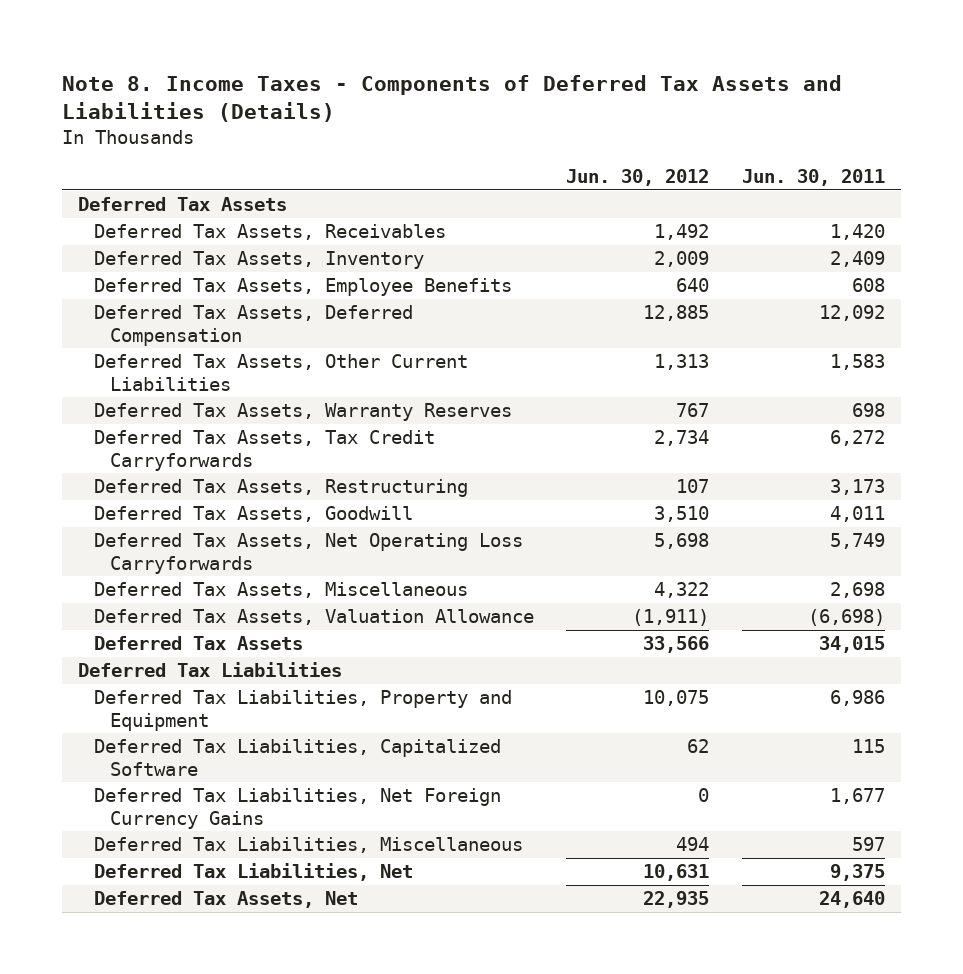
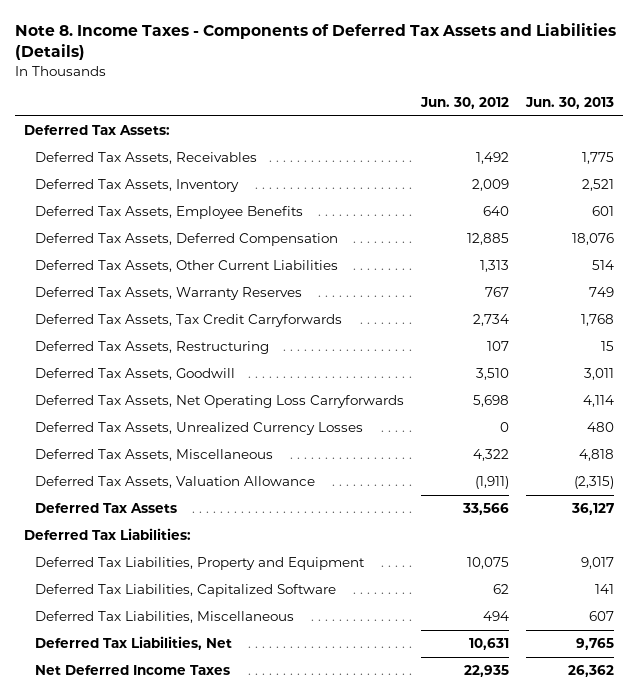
- | Jun. 30, 2012 | Jun. 30, 2011
+ | Jun. 30, 2012 | Jun. 30, 2013
- Deferred Tax Assets
+ Deferred Tax Assets:
+ Deferred Tax Assets, Unrealized Currency Losses | 0 | 480
- Deferred Tax Liabilities
+ Deferred Tax Liabilities:
- Deferred Tax Liabilities, Net Foreign Currency Gains | 0 | 1,677
- Deferred Tax Assets, Net | 22,935 | 24,640
+ Net Deferred Income Taxes | 22,935 | 26,362

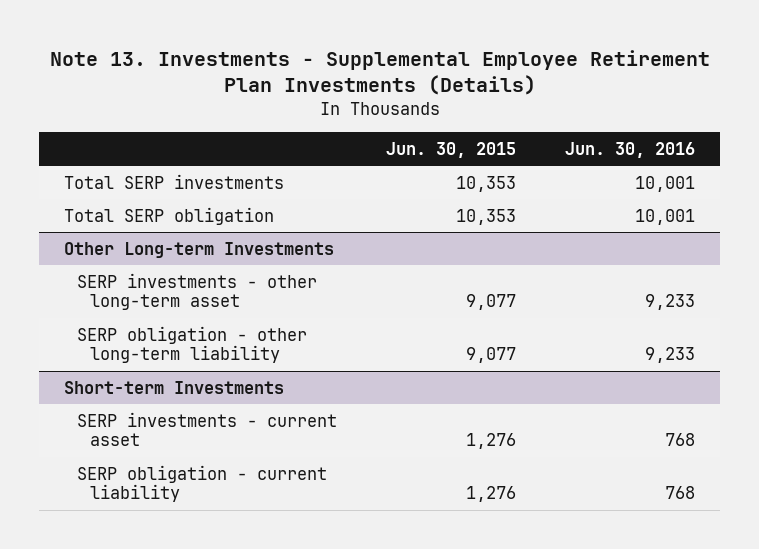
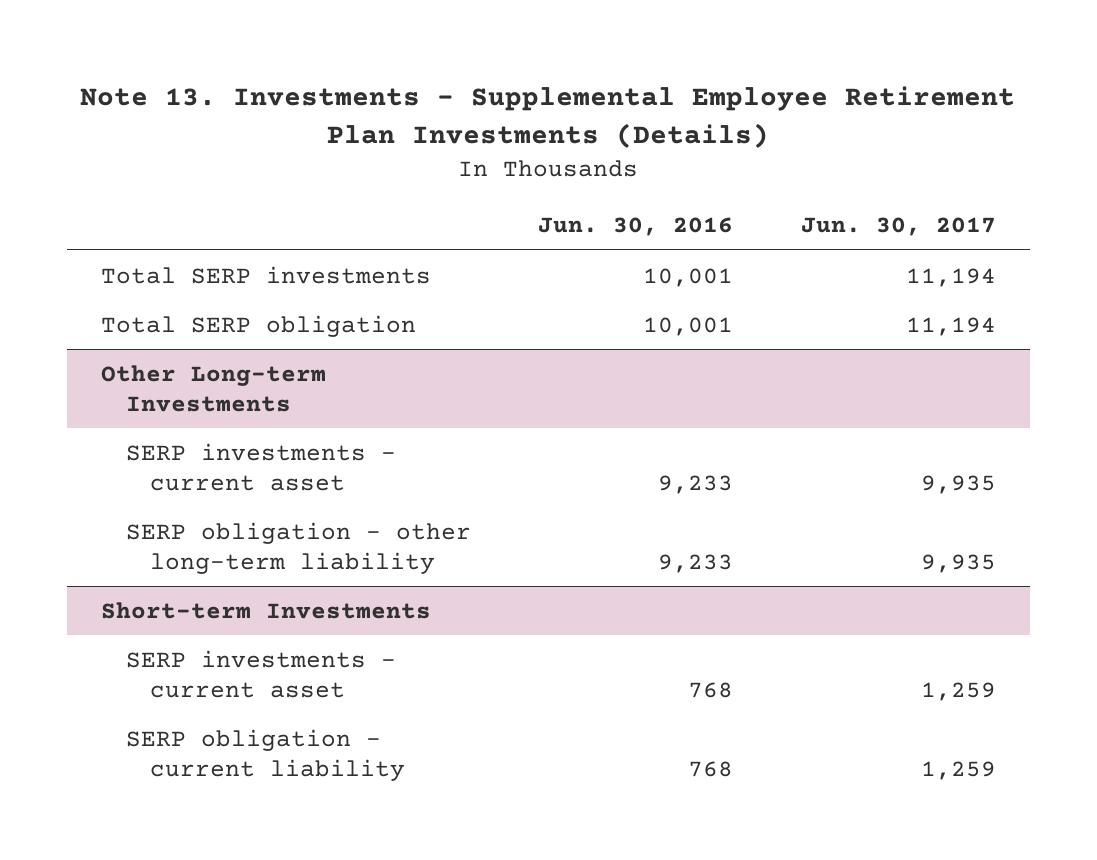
- | Jun. 30, 2015 | Jun. 30, 2016
+ | Jun. 30, 2016 | Jun. 30, 2017
@ Other Long-term Investments
- SERP investments - other long-term asset | 9,077 | 9,233
+ SERP investments - current asset | 9,233 | 9,935

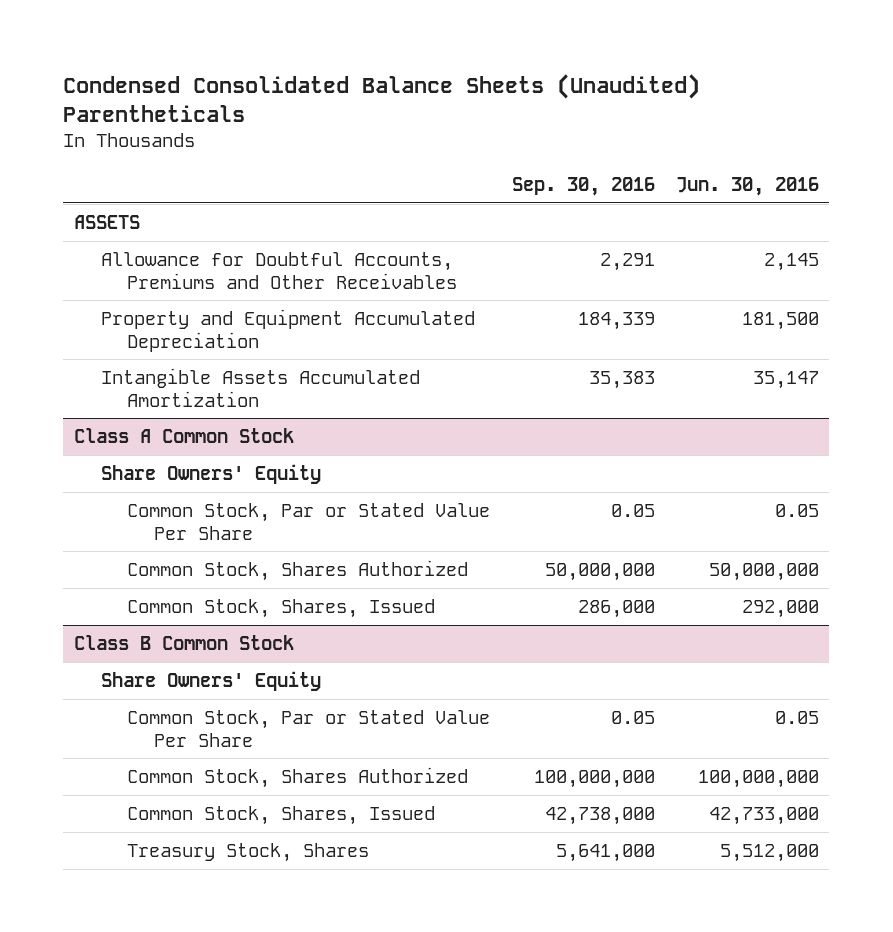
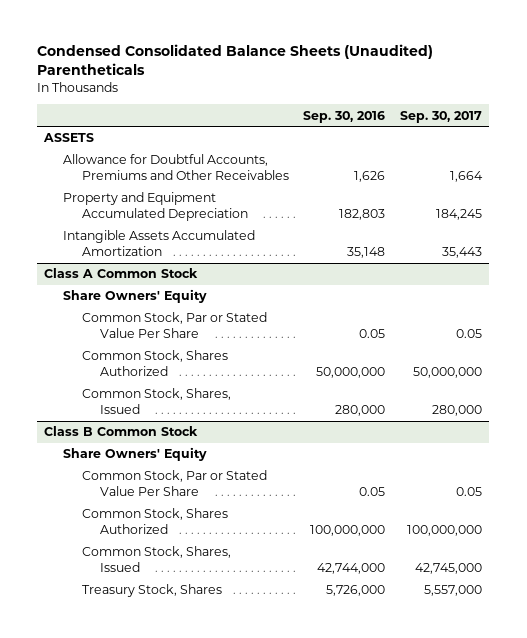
- | Sep. 30, 2016 | Jun. 30, 2016
+ | Sep. 30, 2016 | Sep. 30, 2017
- Allowance for Doubtful Accounts, Premiums and Other Receivables | 2,291 | 2,145
- Property and Equipment Accumulated Depreciation | 184,339 | 181,500
- Intangible Assets Accumulated Amortization | 35,383 | 35,147
+ Allowance for Doubtful Accounts, Premiums and Other Receivables | 1,626 | 1,664
+ Property and Equipment Accumulated Depreciation | 182,803 | 184,245
+ Intangible Assets Accumulated Amortization | 35,148 | 35,443
@ Class A Common Stock
- Common Stock, Shares, Issued | 286,000 | 292,000
+ Common Stock, Shares, Issued | 280,000 | 280,000
@ Class B Common Stock
- Common Stock, Shares, Issued | 42,738,000 | 42,733,000
- Treasury Stock, Shares | 5,641,000 | 5,512,000
+ Common Stock, Shares, Issued | 42,744,000 | 42,745,000
+ Treasury Stock, Shares | 5,726,000 | 5,557,000

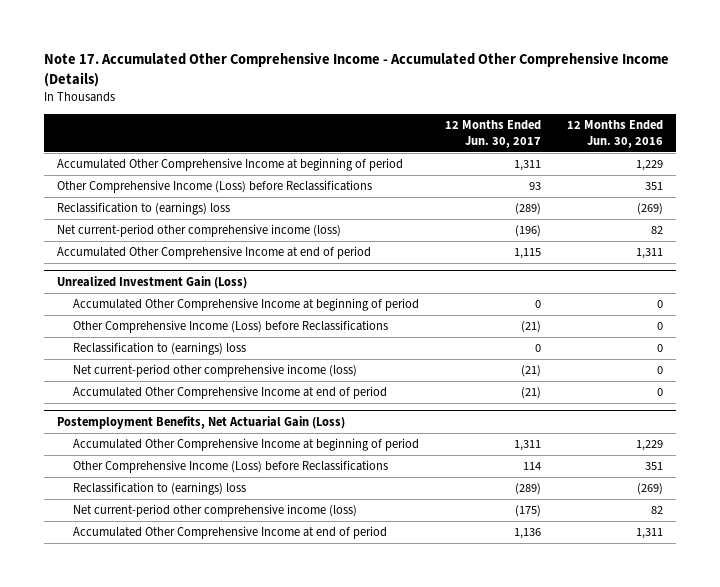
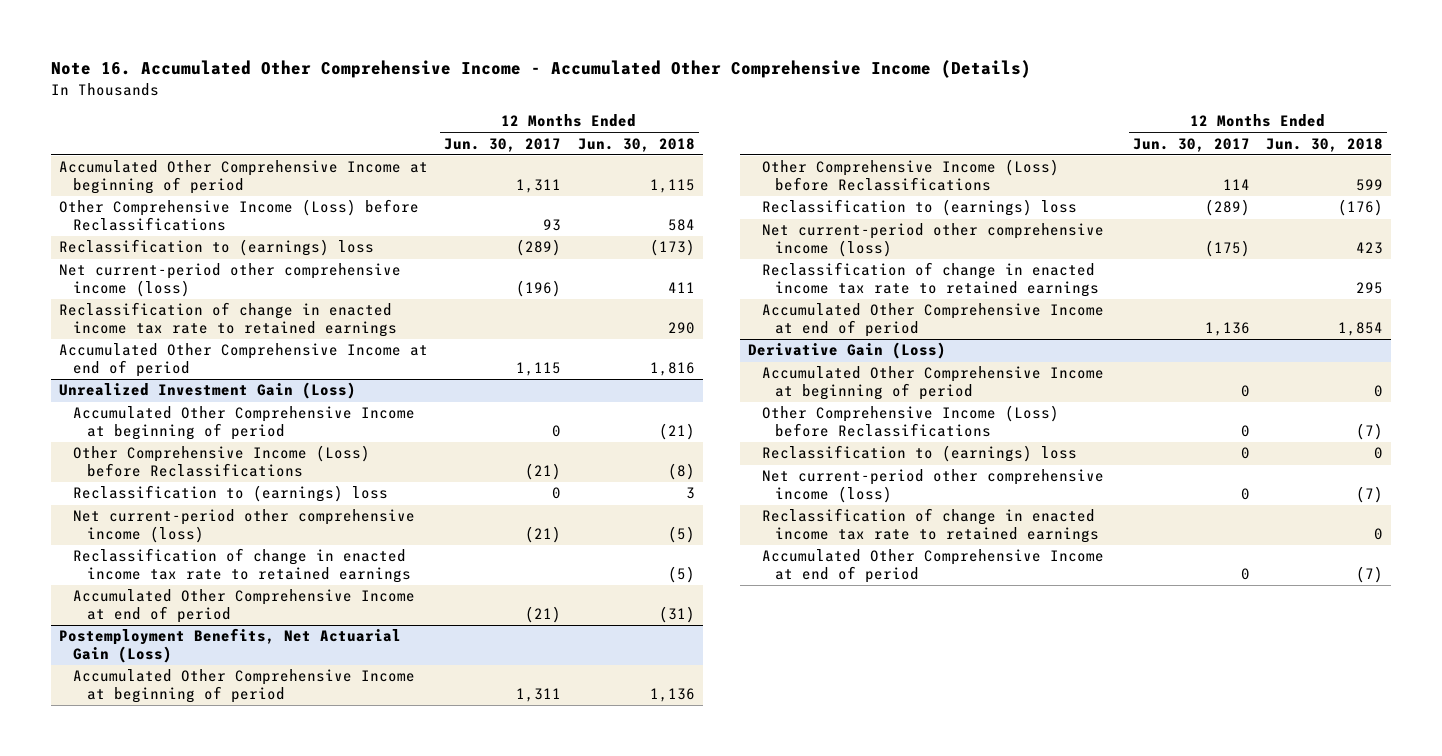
- Note 17. Accumulated Other Comprehensive Income - Accumulated Other Comprehensive Income (Details)
+ Note 16. Accumulated Other Comprehensive Income - Accumulated Other Comprehensive Income (Details)
- | 12 Months Ended Jun. 30, 2017 | 12 Months Ended Jun. 30, 2016
+ | 12 Months Ended Jun. 30, 2017 | 12 Months Ended Jun. 30, 2018
+ Reclassification of change in enacted income tax rate to retained earnings | | 290
@ Unrealized Investment Gain (Loss)
+ Reclassification of change in enacted income tax rate to retained earnings | | (5)
@ Postemployment Benefits, Net Actuarial Gain (Loss)
+ Reclassification of change in enacted income tax rate to retained earnings | | 295
+ Derivative Gain (Loss)
+ Accumulated Other Comprehensive Income at beginning of period | 0 | 0
+ Other Comprehensive Income (Loss) before Reclassifications | 0 | (7)
+ Reclassification to (earnings) loss | 0 | 0
+ Net current-period other comprehensive income (loss) | 0 | (7)
+ Reclassification of change in enacted income tax rate to retained earnings | | 0
+ Accumulated Other Comprehensive Income at end of period | 0 | (7)

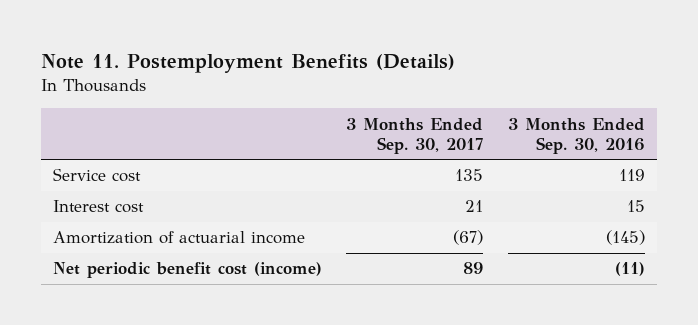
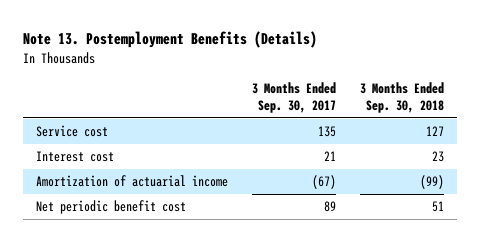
- Note 11. Postemployment Benefits (Details)
+ Note 13. Postemployment Benefits (Details)
- | 3 Months Ended Sep. 30, 2017 | 3 Months Ended Sep. 30, 2016
+ | 3 Months Ended Sep. 30, 2017 | 3 Months Ended Sep. 30, 2018
- Net periodic benefit cost (income) | 89 | (11)
+ Net periodic benefit cost | 89 | 51

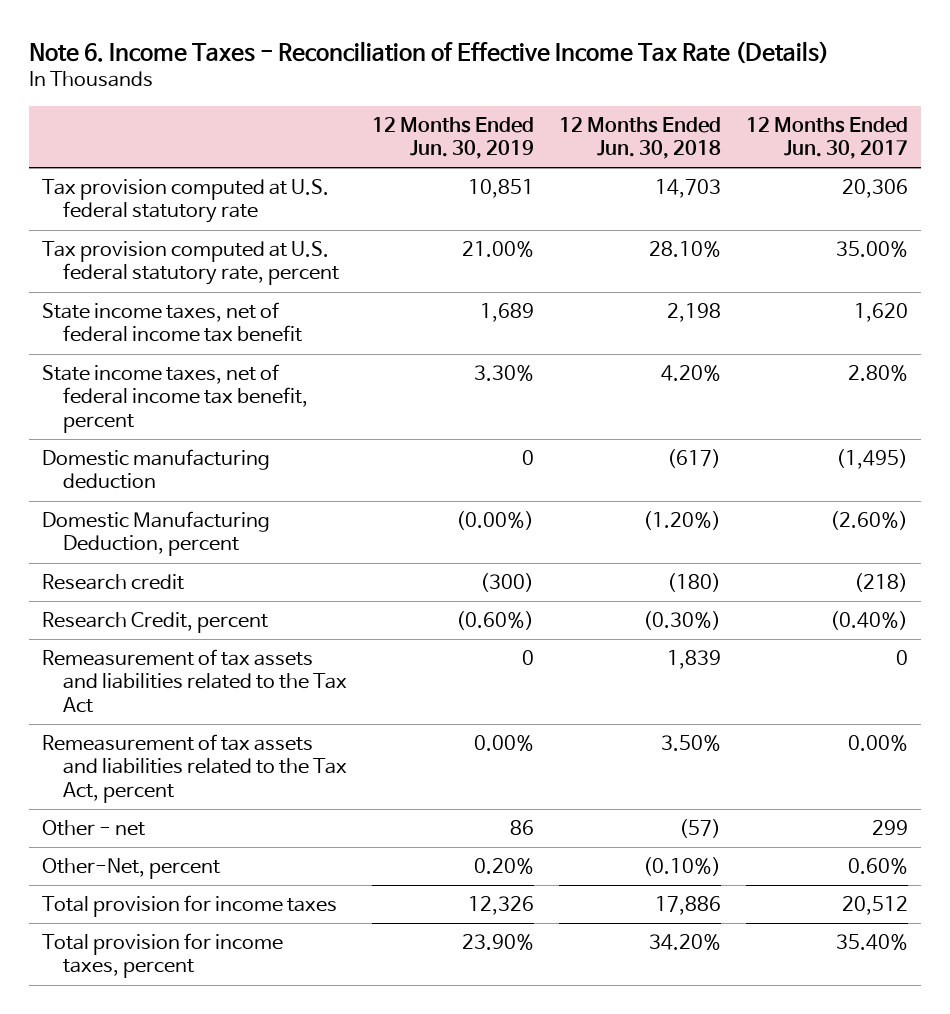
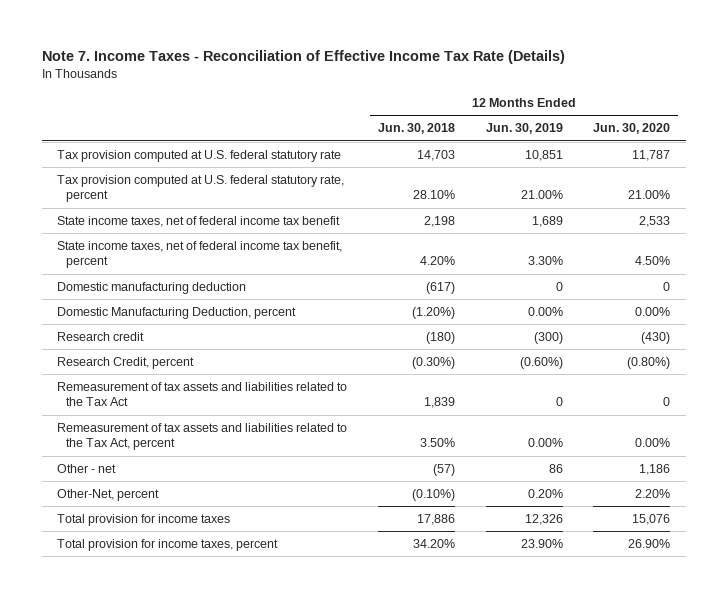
- Note 6. Income Taxes - Reconciliation of Effective Income Tax Rate (Details)
+ Note 7. Income Taxes - Reconciliation of Effective Income Tax Rate (Details)
- | 12 Months Ended Jun. 30, 2019 | 12 Months Ended Jun. 30, 2018 | 12 Months Ended Jun. 30, 2017
+ | 12 Months Ended Jun. 30, 2018 | 12 Months Ended Jun. 30, 2019 | 12 Months Ended Jun. 30, 2020
- Domestic Manufacturing Deduction, percent | (0.00%) | (1.20%) | (2.60%)
+ Domestic Manufacturing Deduction, percent | (1.20%) | 0.00% | 0.00%

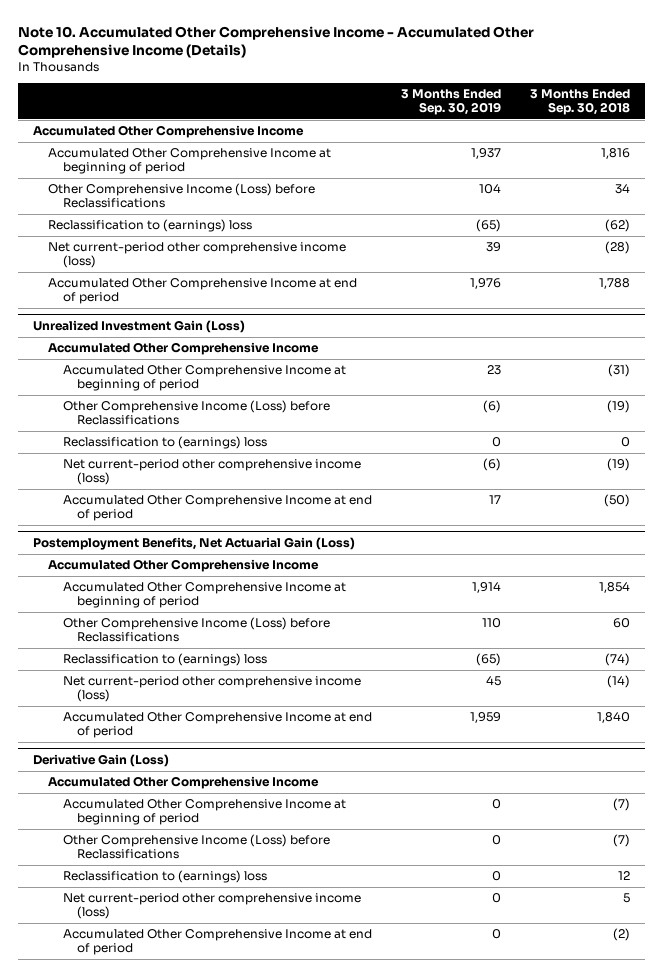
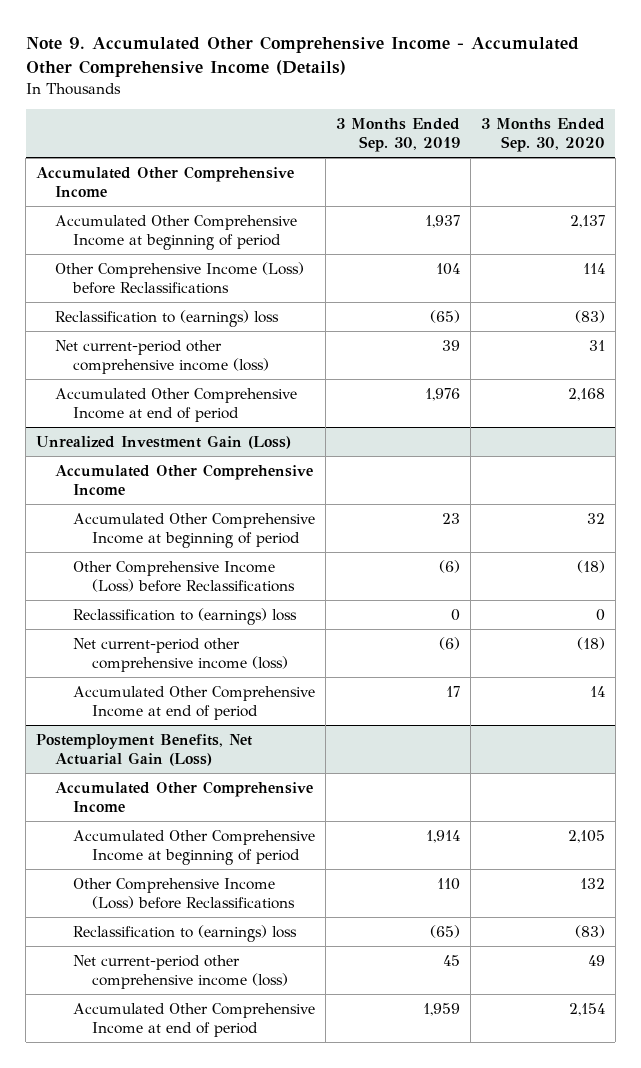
- Note 10. Accumulated Other Comprehensive Income - Accumulated Other Comprehensive Income (Details)
+ Note 9. Accumulated Other Comprehensive Income - Accumulated Other Comprehensive Income (Details)
- | 3 Months Ended Sep. 30, 2019 | 3 Months Ended Sep. 30, 2018
+ | 3 Months Ended Sep. 30, 2019 | 3 Months Ended Sep. 30, 2020
- Derivative Gain (Loss)
- Accumulated Other Comprehensive Income
- Accumulated Other Comprehensive Income at beginning of period | 0 | (7)
- Other Comprehensive Income (Loss) before Reclassifications | 0 | (7)
- Reclassification to (earnings) loss | 0 | 12
- Net current-period other comprehensive income (loss) | 0 | 5
- Accumulated Other Comprehensive Income at end of period | 0 | (2)

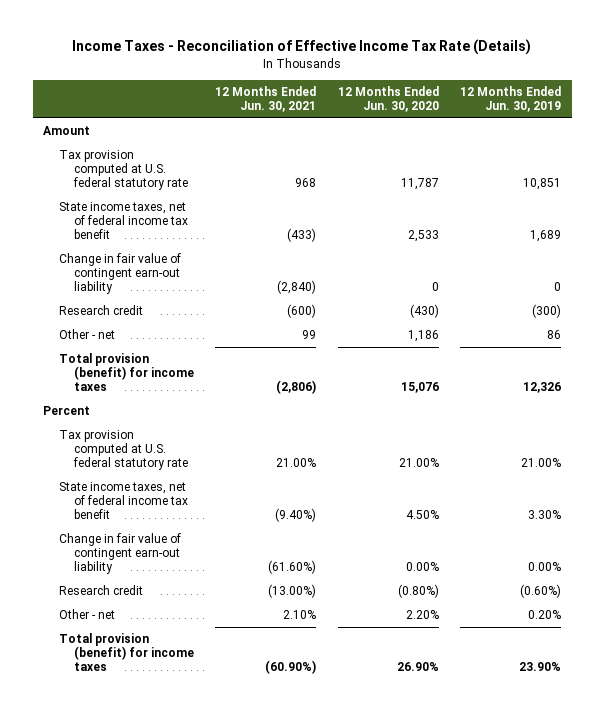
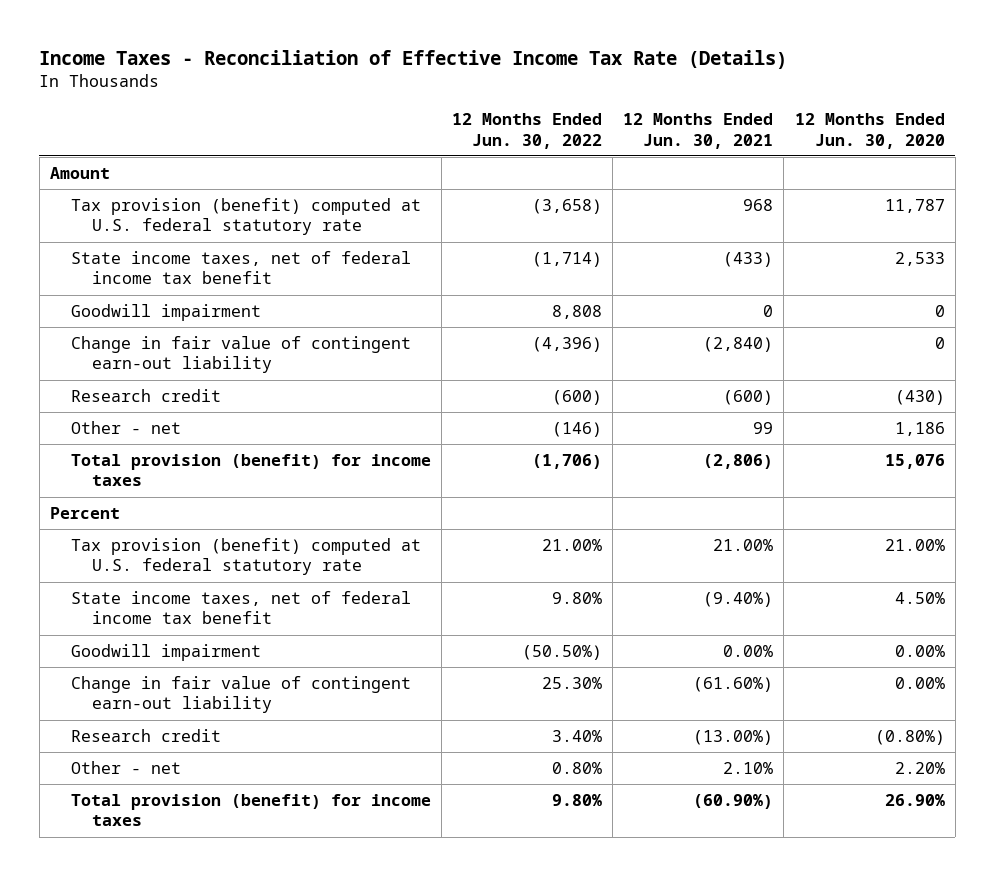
- | 12 Months Ended Jun. 30, 2021 | 12 Months Ended Jun. 30, 2020 | 12 Months Ended Jun. 30, 2019
+ | 12 Months Ended Jun. 30, 2022 | 12 Months Ended Jun. 30, 2021 | 12 Months Ended Jun. 30, 2020
- Tax provision computed at U.S. federal statutory rate | 968 | 11,787 | 10,851
+ Tax provision (benefit) computed at U.S. federal statutory rate | (3,658) | 968 | 11,787
+ Goodwill impairment | 8,808 | 0 | 0
- Tax provision computed at U.S. federal statutory rate | 21.00% | 21.00% | 21.00%
+ Tax provision (benefit) computed at U.S. federal statutory rate | 21.00% | 21.00% | 21.00%
+ Goodwill impairment | (50.50%) | 0.00% | 0.00%

